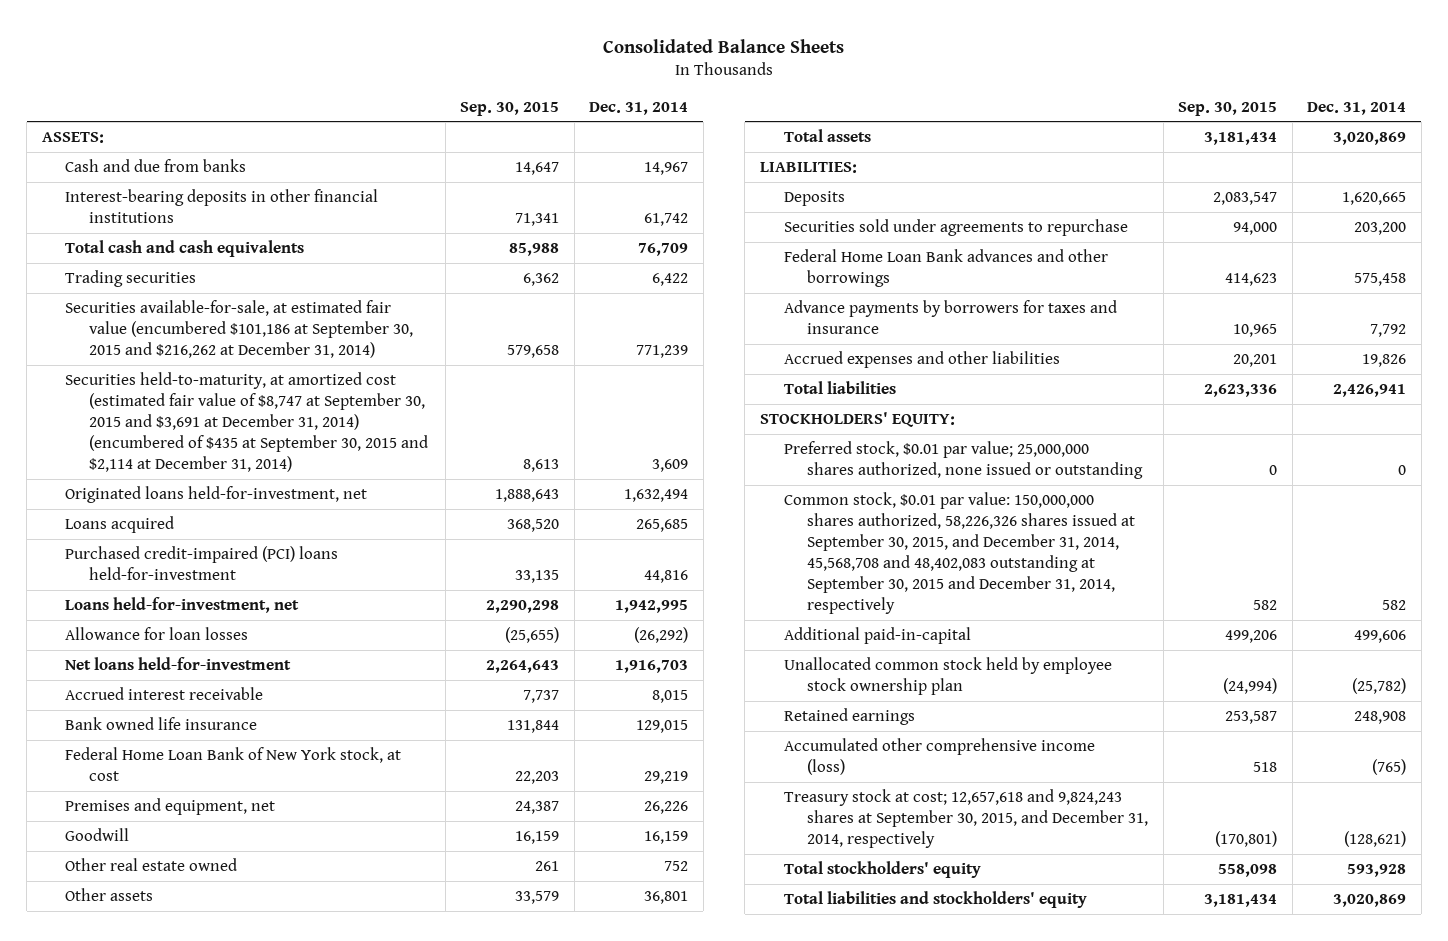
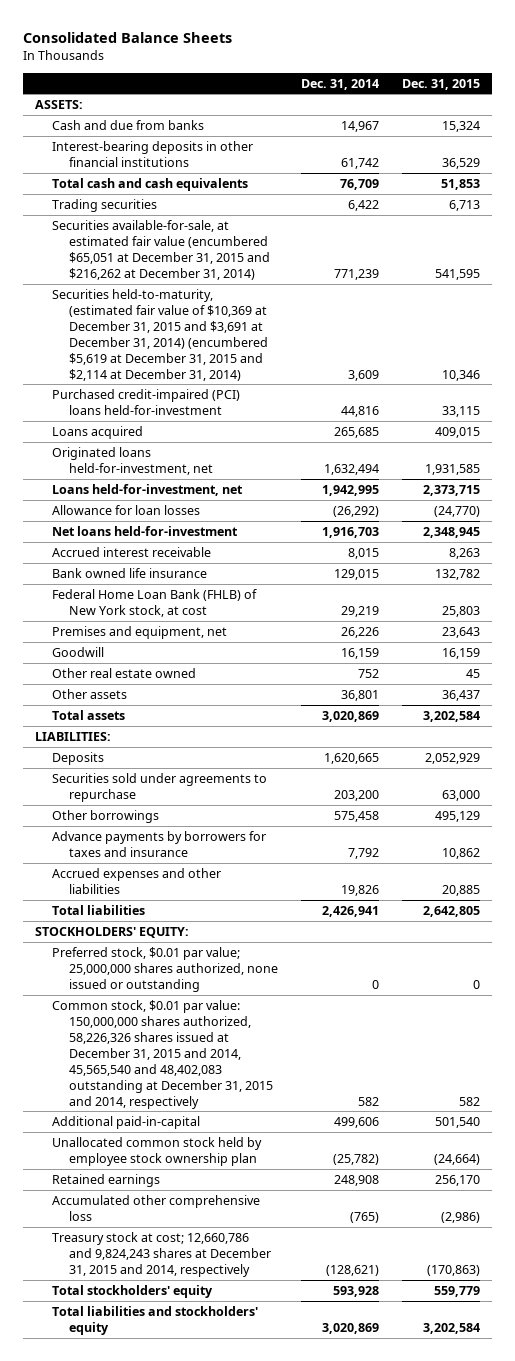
- | Sep. 30, 2015 | Dec. 31, 2014
+ | Dec. 31, 2014 | Dec. 31, 2015
- Securities available-for-sale, at estimated fair value (encumbered $101,186 at September 30, 2015 and $216,262 at December 31, 2014) | 579,658 | 771,239
- Securities held-to-maturity, at amortized cost (estimated fair value of $8,747 at September 30, 2015 and $3,691 at December 31, 2014) (encumbered of $435 at September 30, 2015 and $2,114 at December 31, 2014) | 8,613 | 3,609
+ Securities available-for-sale, at estimated fair value (encumbered $65,051 at December 31, 2015 and $216,262 at December 31, 2014) | 771,239 | 541,595
+ Securities held-to-maturity, (estimated fair value of $10,369 at December 31, 2015 and $3,691 at December 31, 2014) (encumbered $5,619 at December 31, 2015 and $2,114 at December 31, 2014) | 3,609 | 10,346
moved down: Loans acquired | 265,685 | 409,015
moved down: Originated loans held-for-investment, net | 1,632,494 | 1,931,585
- Federal Home Loan Bank of New York stock, at cost | 22,203 | 29,219
+ Federal Home Loan Bank (FHLB) of New York stock, at cost | 29,219 | 25,803
- Federal Home Loan Bank advances and other borrowings | 414,623 | 575,458
+ Other borrowings | 575,458 | 495,129
- Common stock, $0.01 par value: 150,000,000 shares authorized, 58,226,326 shares issued at September 30, 2015, and December 31, 2014, 45,568,708 and 48,402,083 outstanding at September 30, 2015 and December 31, 2014, respectively | 582 | 582
+ Common stock, $0.01 par value: 150,000,000 shares authorized, 58,226,326 shares issued at December 31, 2015 and 2014, 45,565,540 and 48,402,083 outstanding at December 31, 2015 and 2014, respectively | 582 | 582
- Accumulated other comprehensive income (loss) | 518 | (765)
- Treasury stock at cost; 12,657,618 and 9,824,243 shares at September 30, 2015, and December 31, 2014, respectively | (170,801) | (128,621)
+ Accumulated other comprehensive loss | (765) | (2,986)
+ Treasury stock at cost; 12,660,786 and 9,824,243 shares at December 31, 2015 and 2014, respectively | (128,621) | (170,863)

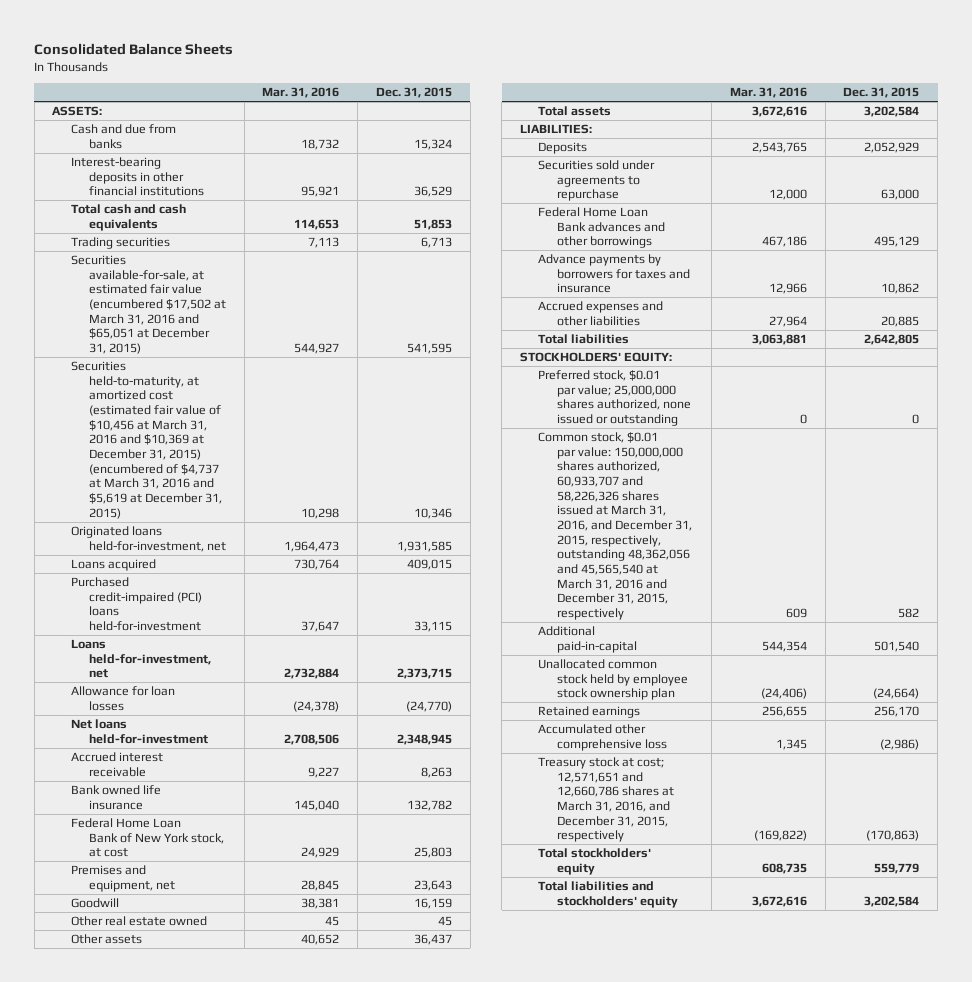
- | Dec. 31, 2014 | Dec. 31, 2015
+ | Mar. 31, 2016 | Dec. 31, 2015
- Securities available-for-sale, at estimated fair value (encumbered $65,051 at December 31, 2015 and $216,262 at December 31, 2014) | 771,239 | 541,595
- Securities held-to-maturity, (estimated fair value of $10,369 at December 31, 2015 and $3,691 at December 31, 2014) (encumbered $5,619 at December 31, 2015 and $2,114 at December 31, 2014) | 3,609 | 10,346
+ Securities available-for-sale, at estimated fair value (encumbered $17,502 at March 31, 2016 and $65,051 at December 31, 2015) | 544,927 | 541,595
+ Securities held-to-maturity, at amortized cost (estimated fair value of $10,456 at March 31, 2016 and $10,369 at December 31, 2015) (encumbered of $4,737 at March 31, 2016 and $5,619 at December 31, 2015) | 10,298 | 10,346
moved down: Loans acquired | 730,764 | 409,015
moved down: Purchased credit-impaired (PCI) loans held-for-investment | 37,647 | 33,115
- Federal Home Loan Bank (FHLB) of New York stock, at cost | 29,219 | 25,803
+ Federal Home Loan Bank of New York stock, at cost | 24,929 | 25,803
- Other borrowings | 575,458 | 495,129
+ Federal Home Loan Bank advances and other borrowings | 467,186 | 495,129
- Common stock, $0.01 par value: 150,000,000 shares authorized, 58,226,326 shares issued at December 31, 2015 and 2014, 45,565,540 and 48,402,083 outstanding at December 31, 2015 and 2014, respectively | 582 | 582
+ Common stock, $0.01 par value: 150,000,000 shares authorized, 60,933,707 and 58,226,326 shares issued at March 31, 2016, and December 31, 2015, respectively, outstanding 48,362,056 and 45,565,540 at March 31, 2016 and December 31, 2015, respectively | 609 | 582
- Treasury stock at cost; 12,660,786 and 9,824,243 shares at December 31, 2015 and 2014, respectively | (128,621) | (170,863)
+ Treasury stock at cost; 12,571,651 and 12,660,786 shares at March 31, 2016, and December 31, 2015, respectively | (169,822) | (170,863)

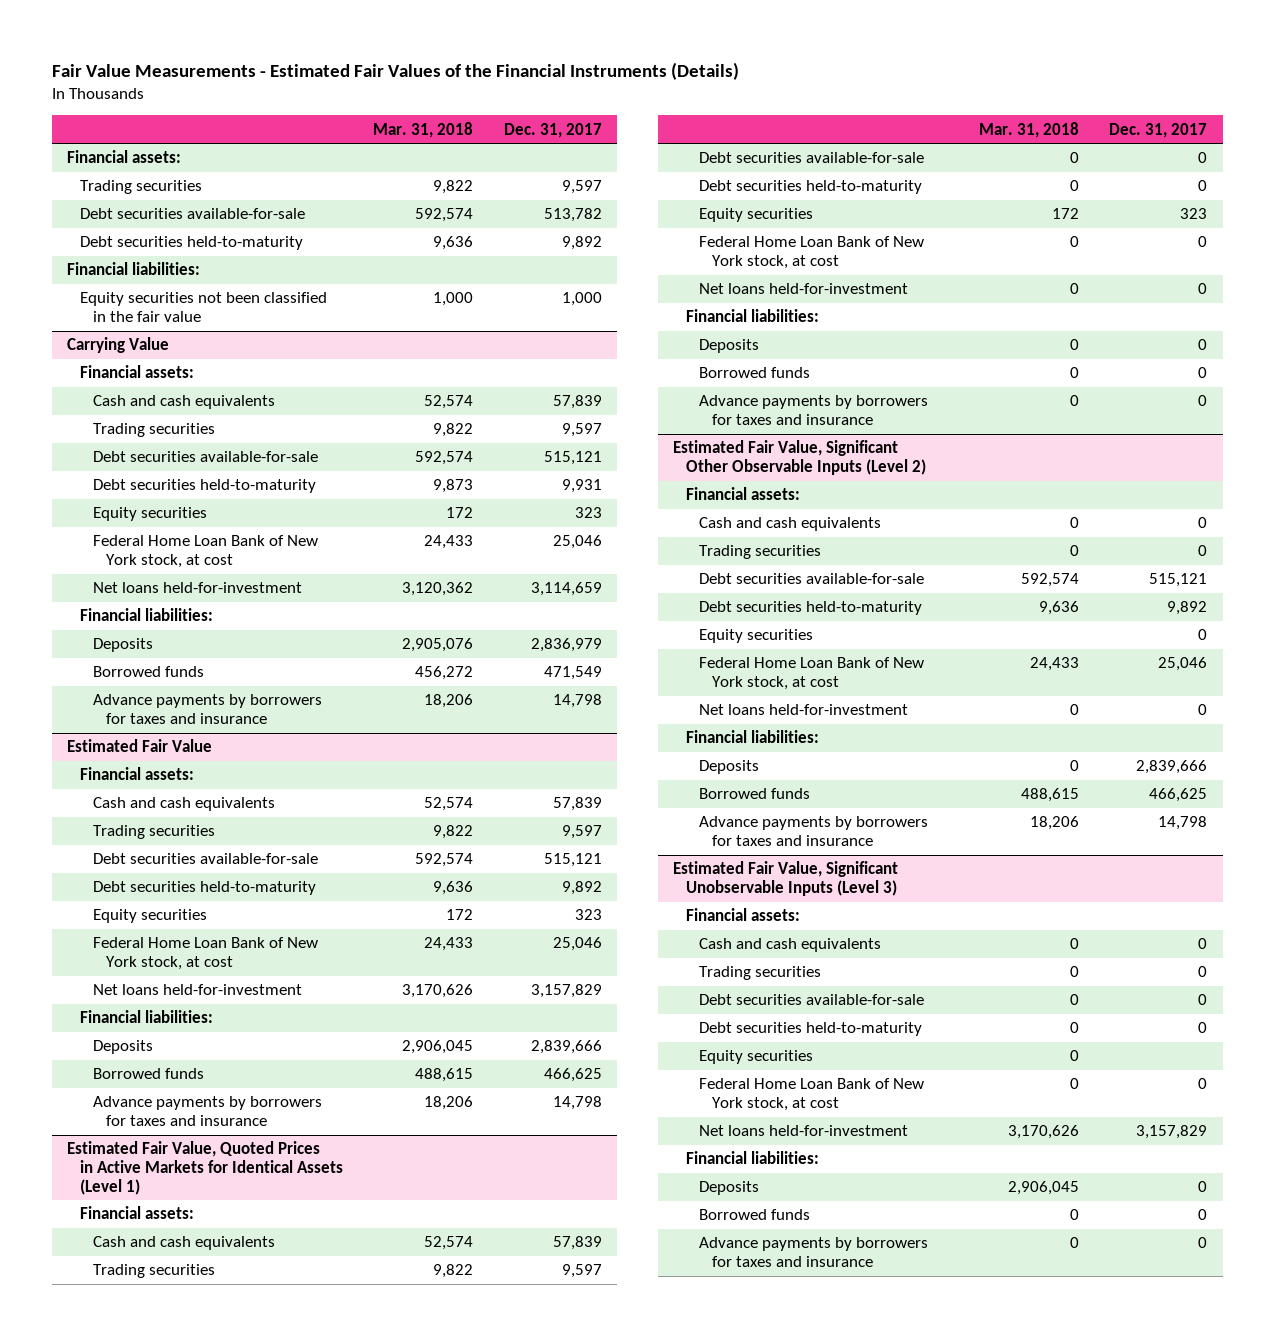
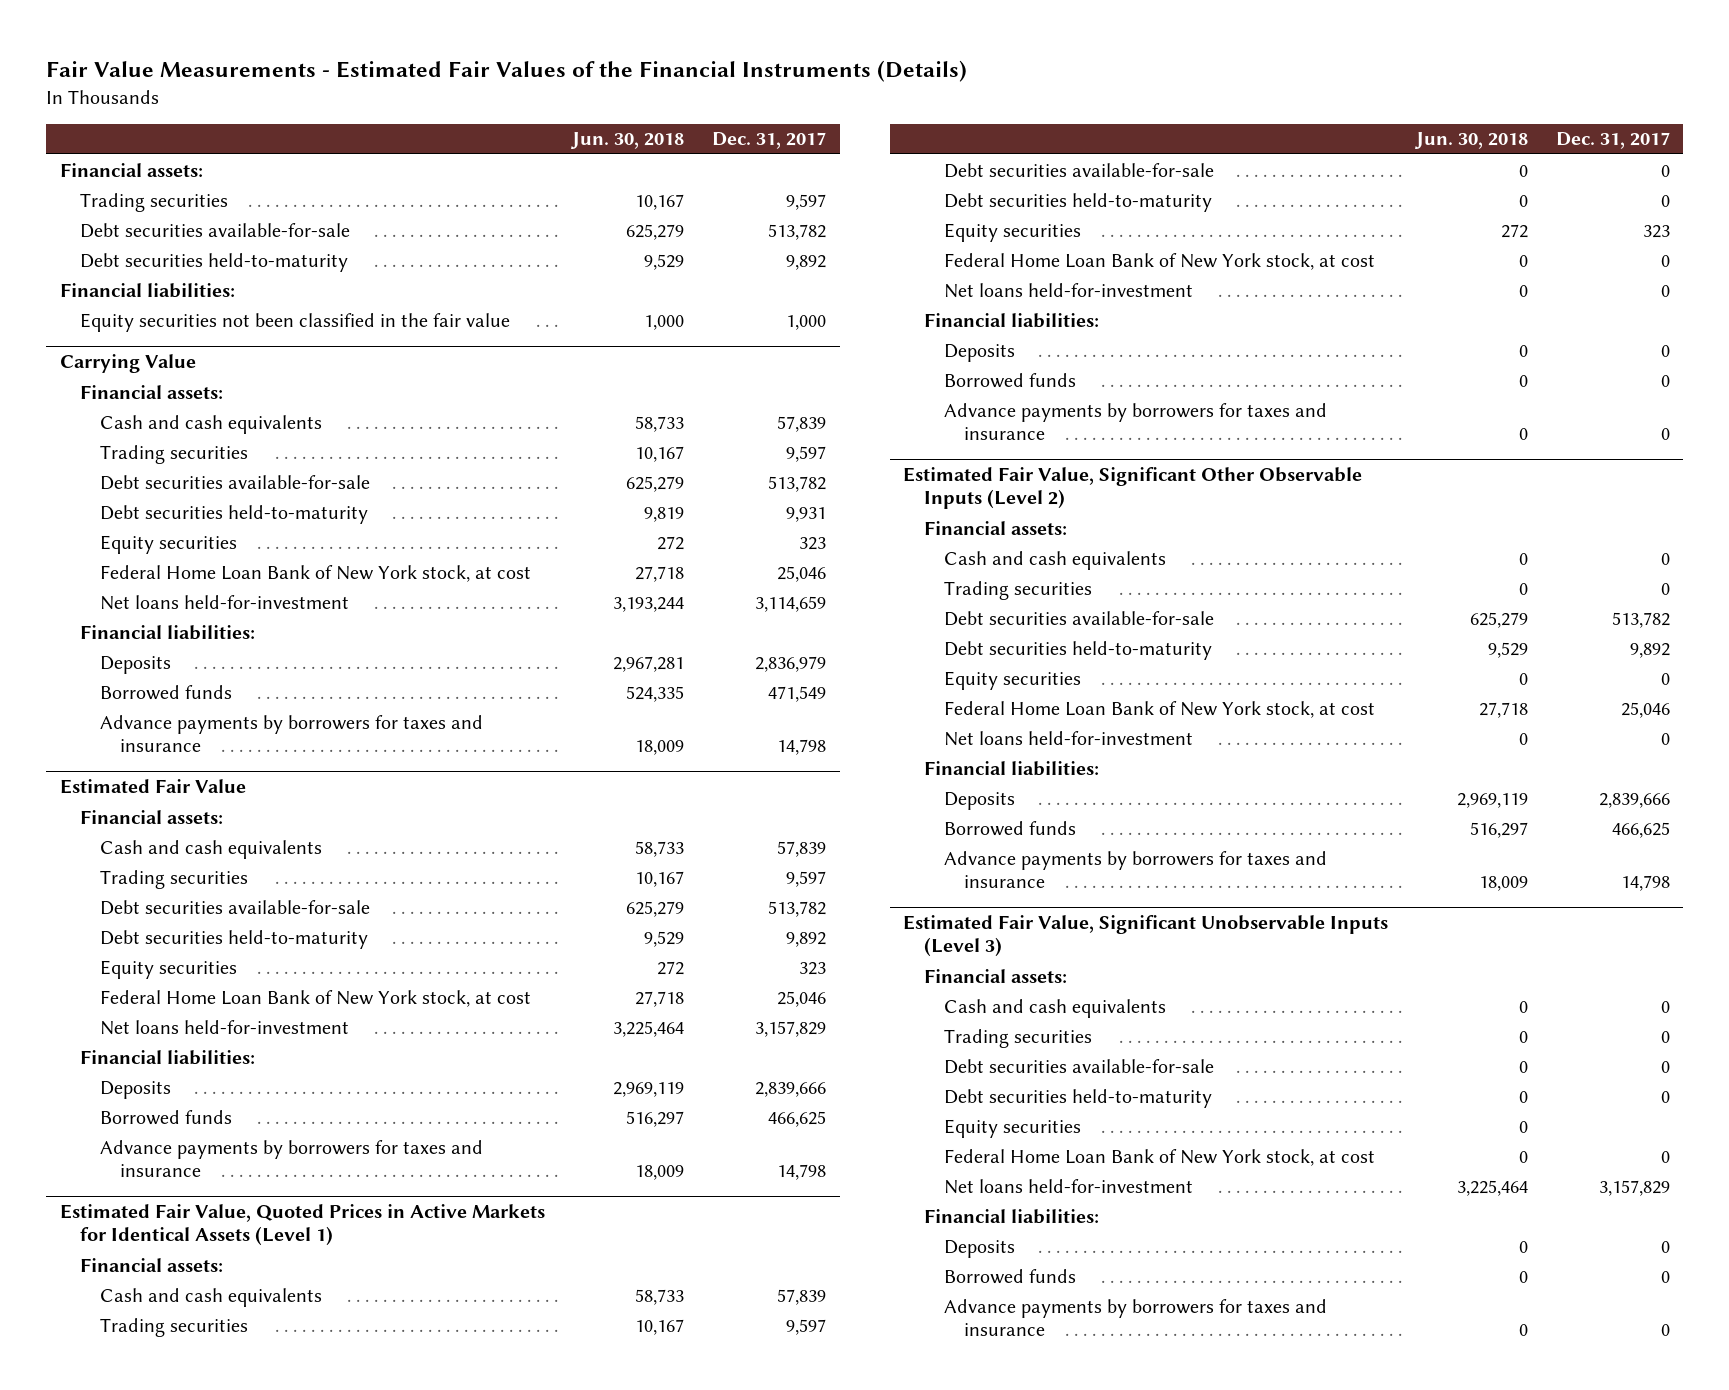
- | Mar. 31, 2018 | Dec. 31, 2017
+ | Jun. 30, 2018 | Dec. 31, 2017
@ Carrying Value
- Debt securities available-for-sale | 592,574 | 515,121
+ Debt securities available-for-sale | 625,279 | 513,782
@ Estimated Fair Value
- Debt securities available-for-sale | 592,574 | 515,121
+ Debt securities available-for-sale | 625,279 | 513,782
@ Estimated Fair Value, Significant Other Observable Inputs (Level 2)
- Debt securities available-for-sale | 592,574 | 515,121
+ Debt securities available-for-sale | 625,279 | 513,782

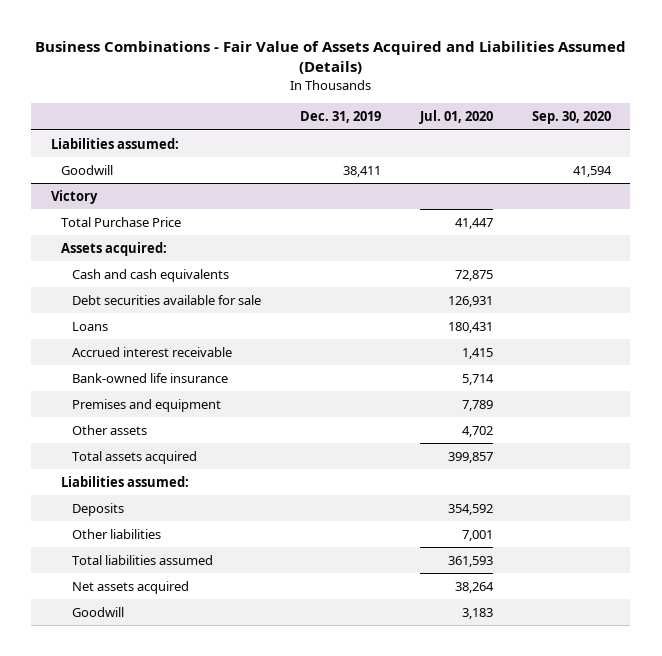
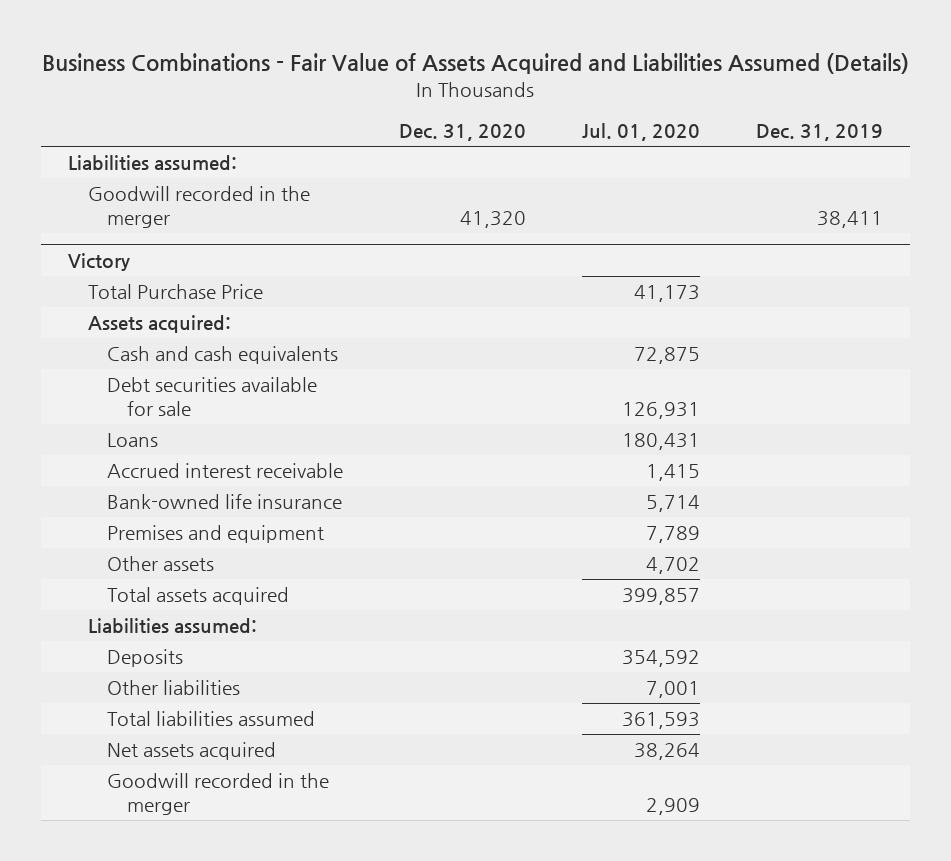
- | Dec. 31, 2019 | Jul. 01, 2020 | Sep. 30, 2020
+ | Dec. 31, 2020 | Jul. 01, 2020 | Dec. 31, 2019
- Goodwill | 38,411 | | 41,594
+ Goodwill recorded in the merger | 41,320 | | 38,411
@ Victory
- Total Purchase Price | | 41,447 |
+ Total Purchase Price | | 41,173 |
- Goodwill | | 3,183 |
+ Goodwill recorded in the merger | | 2,909 |

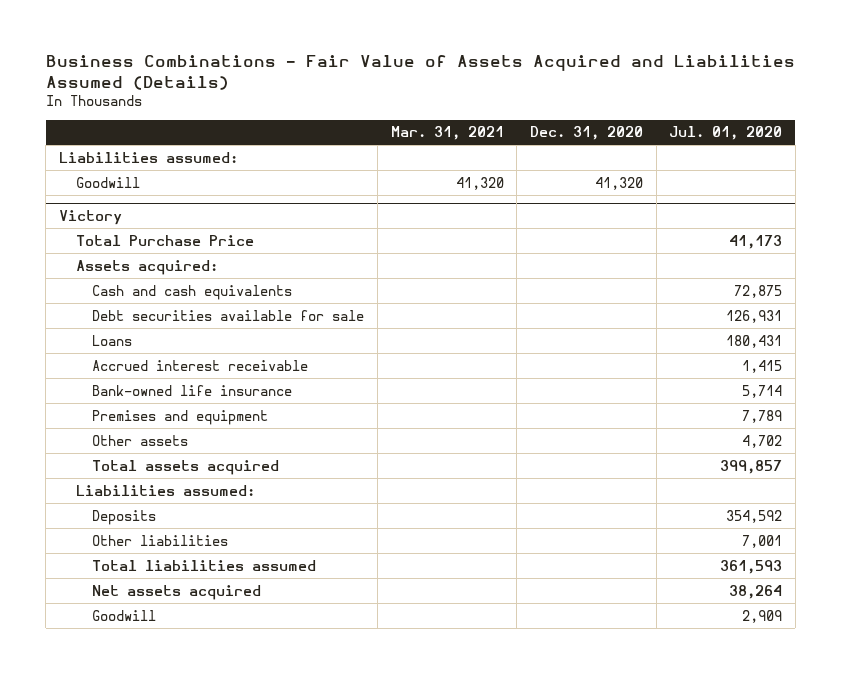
- | Dec. 31, 2020 | Jul. 01, 2020 | Dec. 31, 2019
+ | Mar. 31, 2021 | Dec. 31, 2020 | Jul. 01, 2020
- Goodwill recorded in the merger | 41,320 | | 38,411
+ Goodwill | 41,320 | 41,320 |
@ Victory
- Goodwill recorded in the merger | | 2,909 |
+ Goodwill | | | 2,909

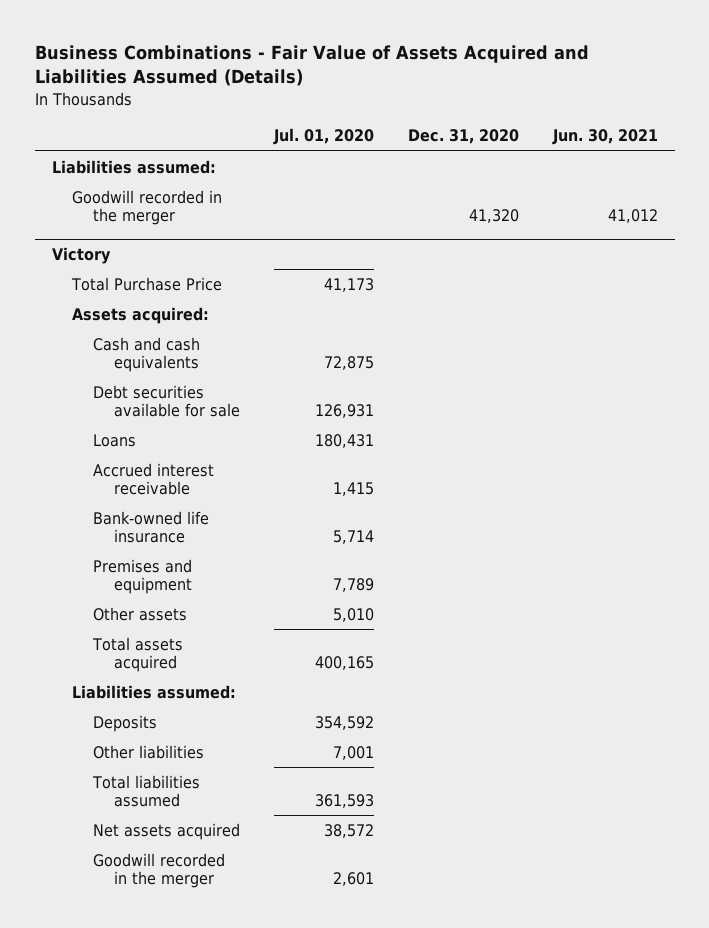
- | Mar. 31, 2021 | Dec. 31, 2020 | Jul. 01, 2020
+ | Jul. 01, 2020 | Dec. 31, 2020 | Jun. 30, 2021
- Goodwill | 41,320 | 41,320 |
+ Goodwill recorded in the merger | | 41,320 | 41,012
@ Victory
- Other assets | | | 4,702
- Total assets acquired | | | 399,857
+ Other assets | 5,010 | |
+ Total assets acquired | 400,165 | |
- Net assets acquired | | | 38,264
- Goodwill | | | 2,909
+ Net assets acquired | 38,572 | |
+ Goodwill recorded in the merger | 2,601 | |

